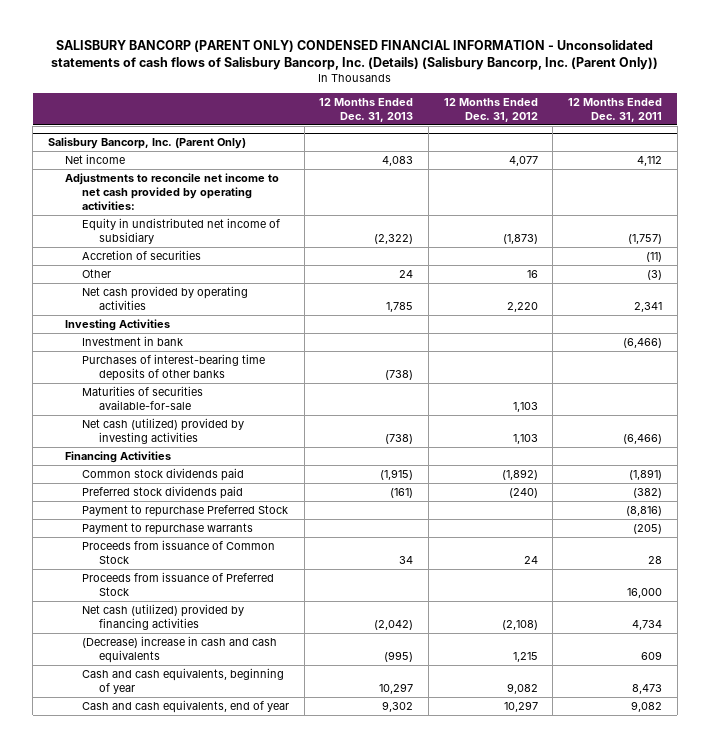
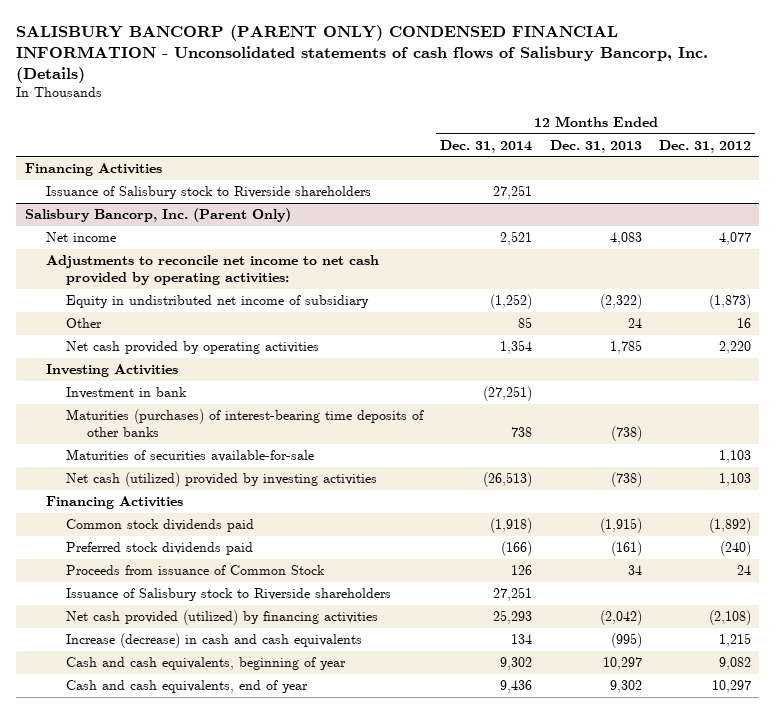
- SALISBURY BANCORP (PARENT ONLY) CONDENSED FINANCIAL INFORMATION - Unconsolidated statements of cash flows of Salisbury Bancorp, Inc. (Details) (Salisbury Bancorp, Inc. (Parent Only))
+ SALISBURY BANCORP (PARENT ONLY) CONDENSED FINANCIAL INFORMATION - Unconsolidated statements of cash flows of Salisbury Bancorp, Inc. (Details)
- | 12 Months Ended Dec. 31, 2013 | 12 Months Ended Dec. 31, 2012 | 12 Months Ended Dec. 31, 2011
+ | 12 Months Ended Dec. 31, 2014 | 12 Months Ended Dec. 31, 2013 | 12 Months Ended Dec. 31, 2012
+ Financing Activities
+ Issuance of Salisbury stock to Riverside shareholders | 27,251 | |
@ Salisbury Bancorp, Inc. (Parent Only)
- Accretion of securities | | | (11)
- Purchases of interest-bearing time deposits of other banks | (738) | |
+ Maturities (purchases) of interest-bearing time deposits of other banks | 738 | (738) |
- Payment to repurchase Preferred Stock | | | (8,816)
- Payment to repurchase warrants | | | (205)
- Proceeds from issuance of Preferred Stock | | | 16,000
- Net cash (utilized) provided by financing activities | (2,042) | (2,108) | 4,734
- (Decrease) increase in cash and cash equivalents | (995) | 1,215 | 609
+ Issuance of Salisbury stock to Riverside shareholders | 27,251 | |
+ Net cash provided (utilized) by financing activities | 25,293 | (2,042) | (2,108)
+ Increase (decrease) in cash and cash equivalents | 134 | (995) | 1,215

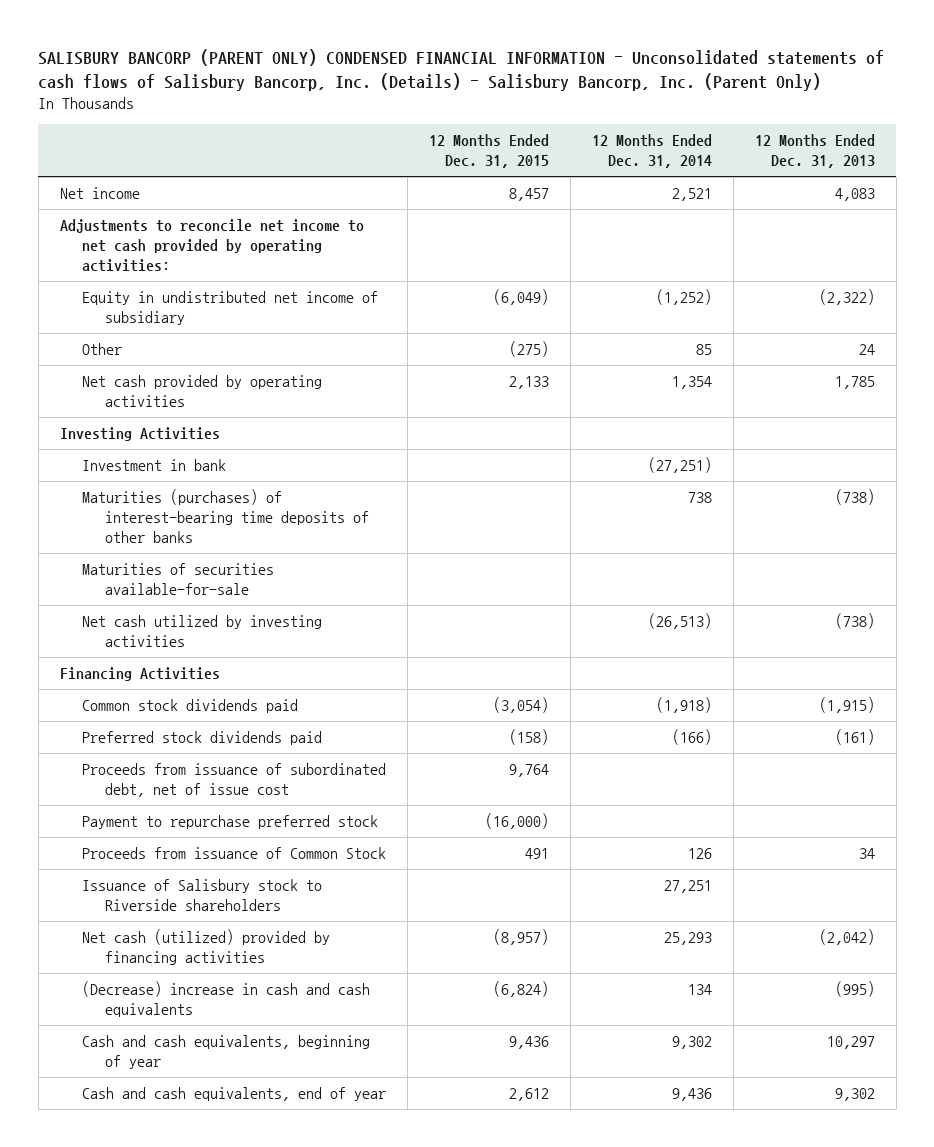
- SALISBURY BANCORP (PARENT ONLY) CONDENSED FINANCIAL INFORMATION - Unconsolidated statements of cash flows of Salisbury Bancorp, Inc. (Details)
+ SALISBURY BANCORP (PARENT ONLY) CONDENSED FINANCIAL INFORMATION - Unconsolidated statements of cash flows of Salisbury Bancorp, Inc. (Details) - Salisbury Bancorp, Inc. (Parent Only)
- | 12 Months Ended Dec. 31, 2014 | 12 Months Ended Dec. 31, 2013 | 12 Months Ended Dec. 31, 2012
+ | 12 Months Ended Dec. 31, 2015 | 12 Months Ended Dec. 31, 2014 | 12 Months Ended Dec. 31, 2013
- Financing Activities
- Issuance of Salisbury stock to Riverside shareholders | 27,251 | |
- Salisbury Bancorp, Inc. (Parent Only)
- Net cash (utilized) provided by investing activities | (26,513) | (738) | 1,103
+ Net cash utilized by investing activities | | (26,513) | (738)
+ Proceeds from issuance of subordinated debt, net of issue cost | 9,764 | |
+ Payment to repurchase preferred stock | (16,000) | |
- Net cash provided (utilized) by financing activities | 25,293 | (2,042) | (2,108)
- Increase (decrease) in cash and cash equivalents | 134 | (995) | 1,215
+ Net cash (utilized) provided by financing activities | (8,957) | 25,293 | (2,042)
+ (Decrease) increase in cash and cash equivalents | (6,824) | 134 | (995)

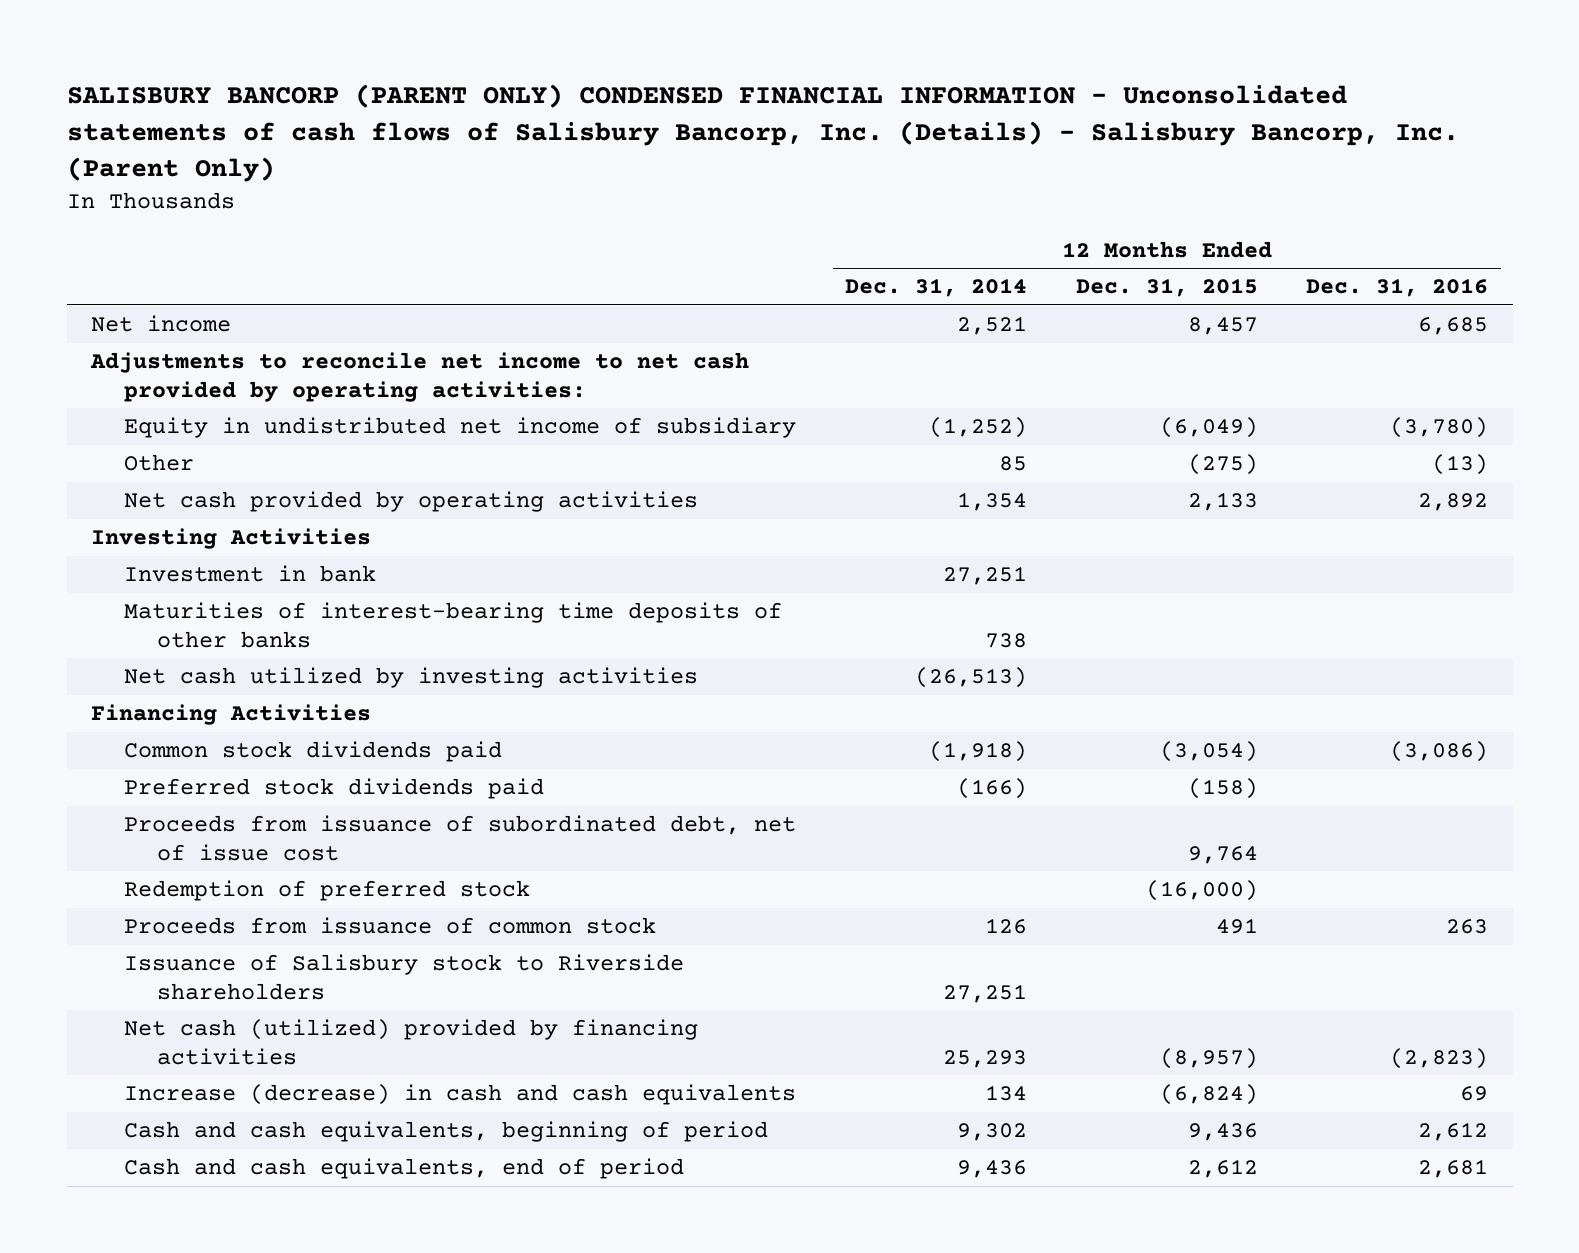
- | 12 Months Ended Dec. 31, 2015 | 12 Months Ended Dec. 31, 2014 | 12 Months Ended Dec. 31, 2013
+ | 12 Months Ended Dec. 31, 2014 | 12 Months Ended Dec. 31, 2015 | 12 Months Ended Dec. 31, 2016
- Investment in bank | | (27,251) |
- Maturities (purchases) of interest-bearing time deposits of other banks | | 738 | (738)
- Maturities of securities available-for-sale
+ Investment in bank | 27,251 | |
+ Maturities of interest-bearing time deposits of other banks | 738 | |
- Payment to repurchase preferred stock | (16,000) | |
- Proceeds from issuance of Common Stock | 491 | 126 | 34
+ Redemption of preferred stock | | (16,000) |
+ Proceeds from issuance of common stock | 126 | 491 | 263
- (Decrease) increase in cash and cash equivalents | (6,824) | 134 | (995)
- Cash and cash equivalents, beginning of year | 9,436 | 9,302 | 10,297
- Cash and cash equivalents, end of year | 2,612 | 9,436 | 9,302
+ Increase (decrease) in cash and cash equivalents | 134 | (6,824) | 69
+ Cash and cash equivalents, beginning of period | 9,302 | 9,436 | 2,612
+ Cash and cash equivalents, end of period | 9,436 | 2,612 | 2,681

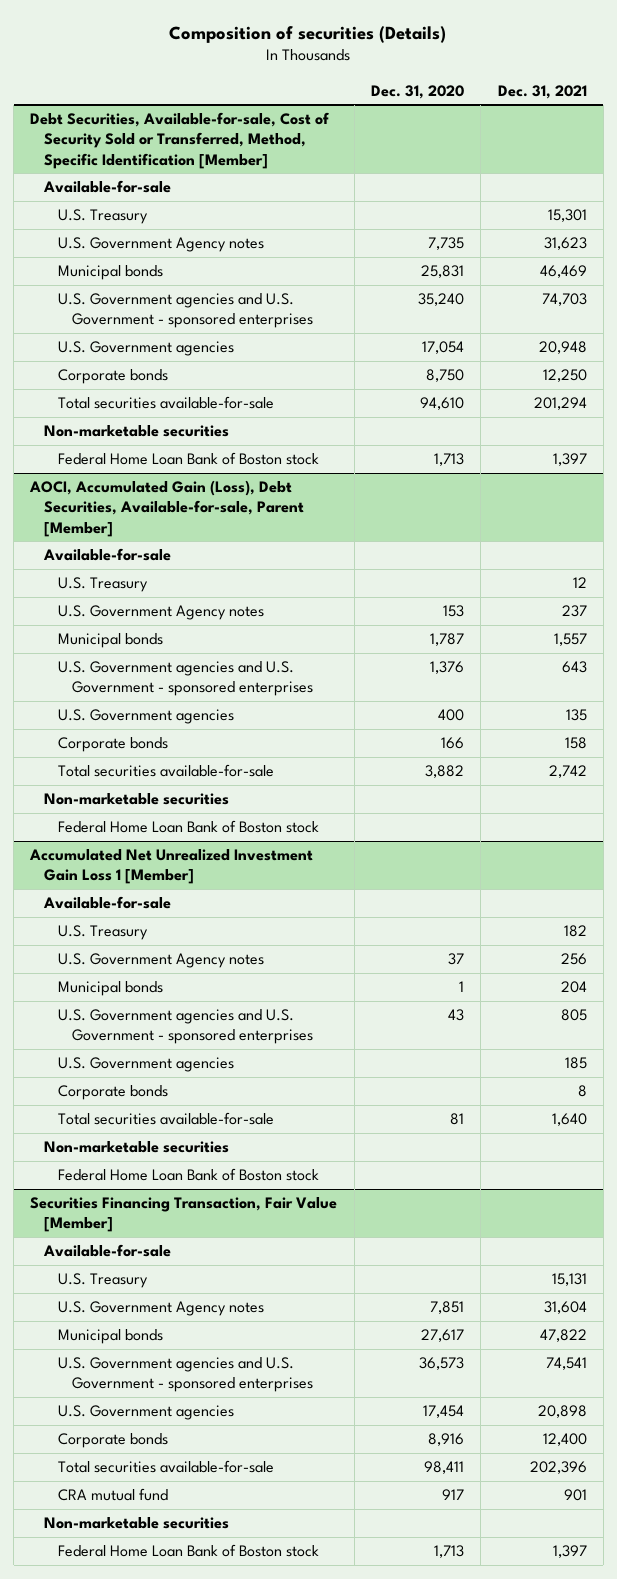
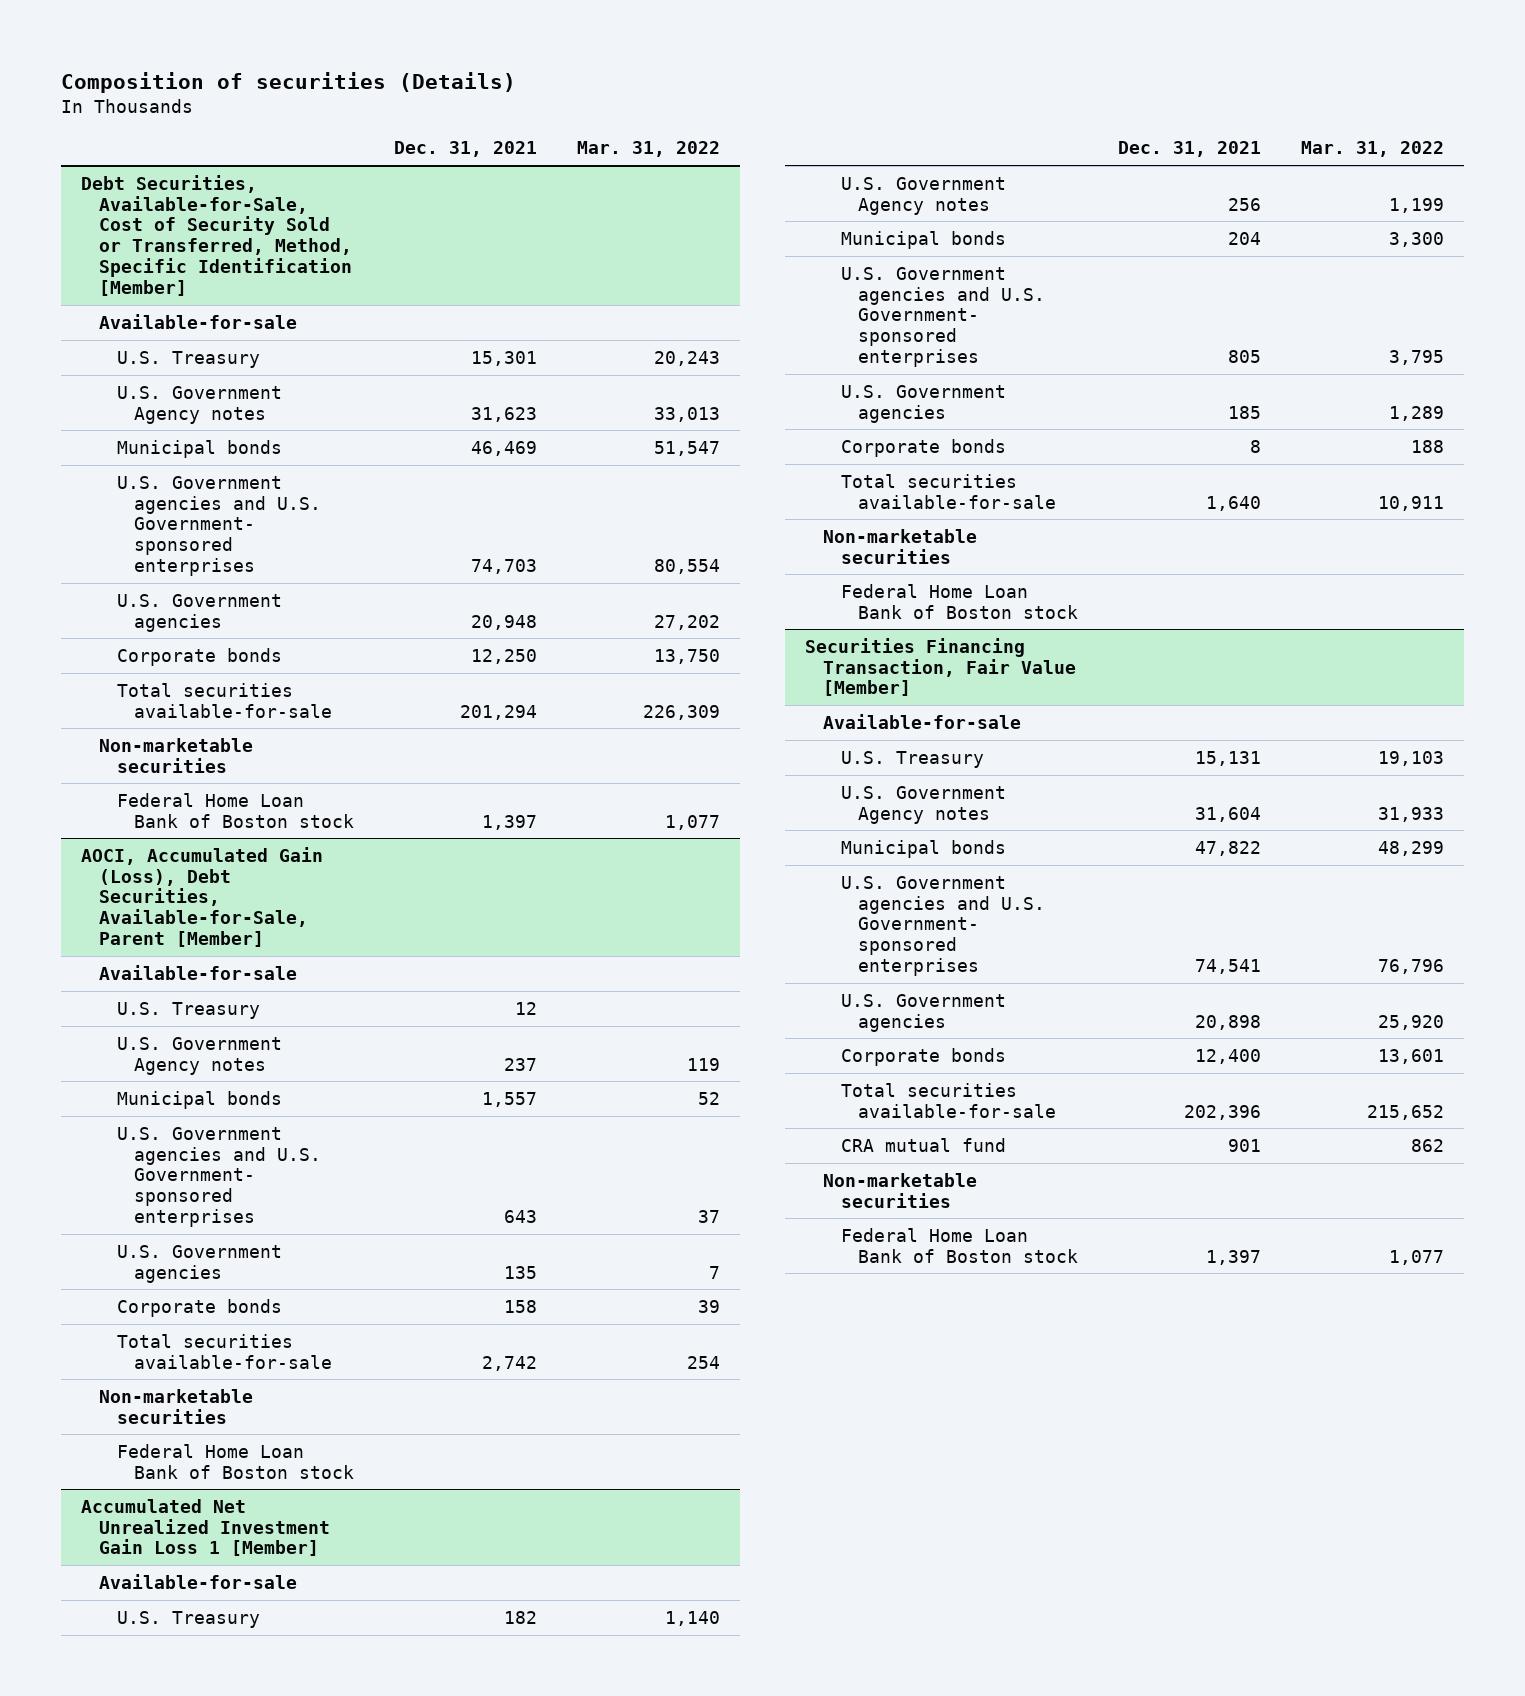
- | Dec. 31, 2020 | Dec. 31, 2021
+ | Dec. 31, 2021 | Mar. 31, 2022
- Debt Securities, Available-for-sale, Cost of Security Sold or Transferred, Method, Specific Identification [Member]
+ Debt Securities, Available-for-Sale, Cost of Security Sold or Transferred, Method, Specific Identification [Member]
- U.S. Government agencies and U.S. Government - sponsored enterprises | 35,240 | 74,703
+ U.S. Government agencies and U.S. Government- sponsored enterprises | 74,703 | 80,554
- AOCI, Accumulated Gain (Loss), Debt Securities, Available-for-sale, Parent [Member]
+ AOCI, Accumulated Gain (Loss), Debt Securities, Available-for-Sale, Parent [Member]
- U.S. Government agencies and U.S. Government - sponsored enterprises | 1,376 | 643
+ U.S. Government agencies and U.S. Government- sponsored enterprises | 643 | 37
@ Accumulated Net Unrealized Investment Gain Loss 1 [Member]
- U.S. Government agencies and U.S. Government - sponsored enterprises | 43 | 805
+ U.S. Government agencies and U.S. Government- sponsored enterprises | 805 | 3,795
@ Securities Financing Transaction, Fair Value [Member]
- U.S. Government agencies and U.S. Government - sponsored enterprises | 36,573 | 74,541
+ U.S. Government agencies and U.S. Government- sponsored enterprises | 74,541 | 76,796

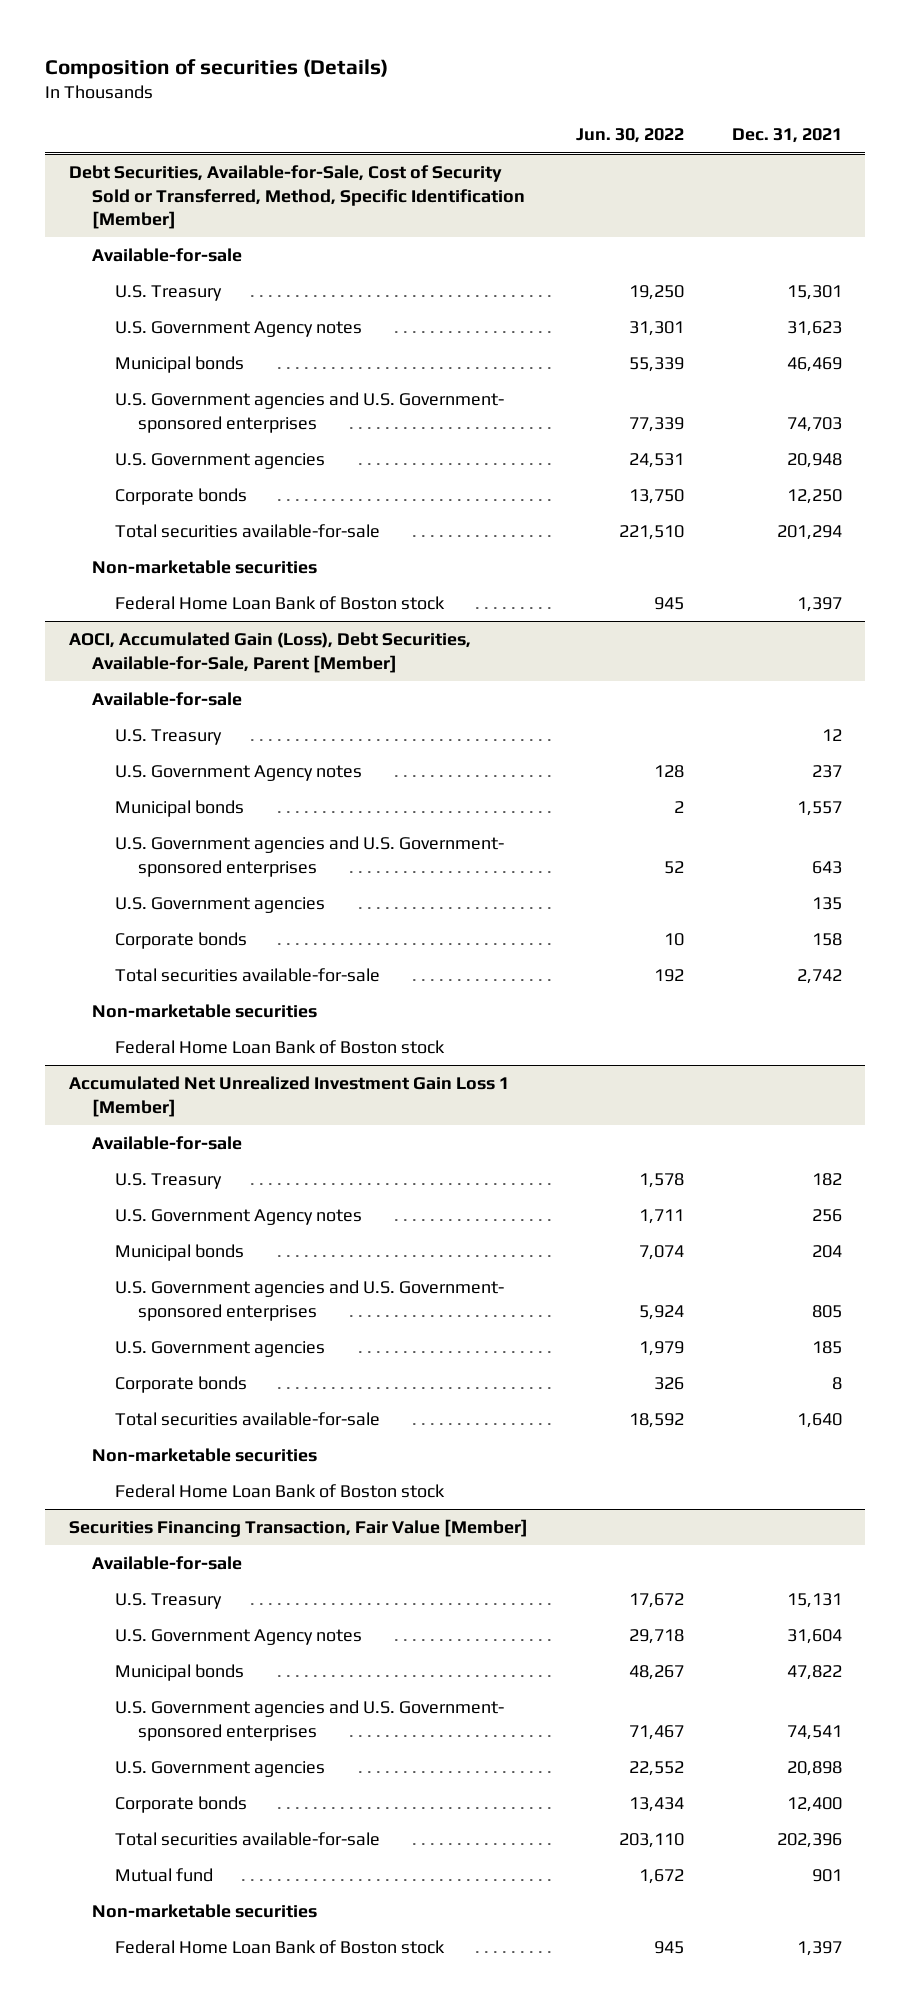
- | Dec. 31, 2021 | Mar. 31, 2022
+ | Jun. 30, 2022 | Dec. 31, 2021
@ Securities Financing Transaction, Fair Value [Member]
- CRA mutual fund | 901 | 862
+ Mutual fund | 1,672 | 901

